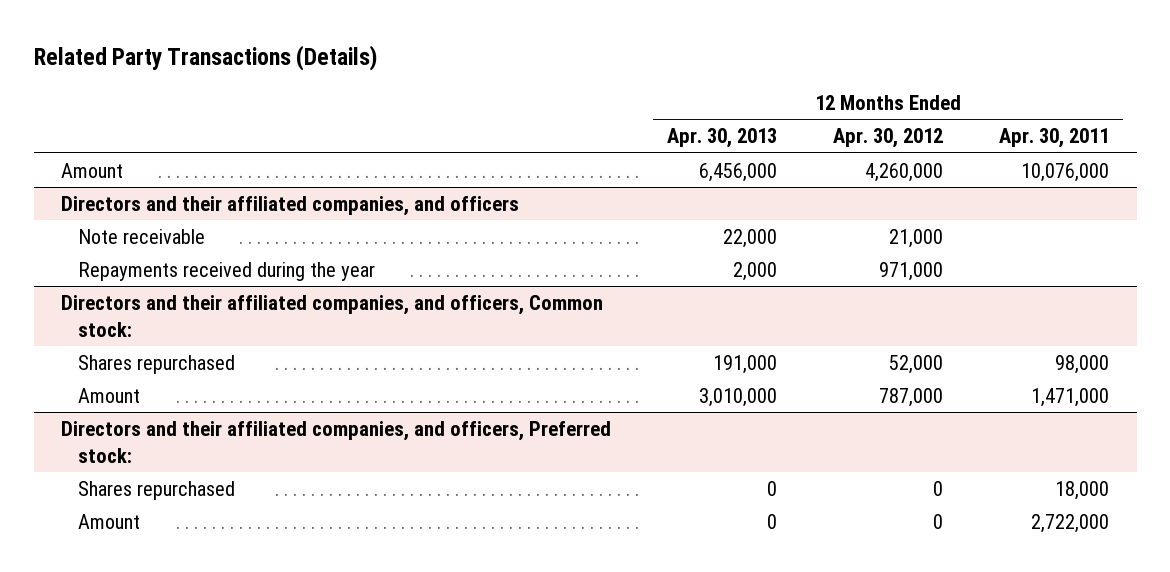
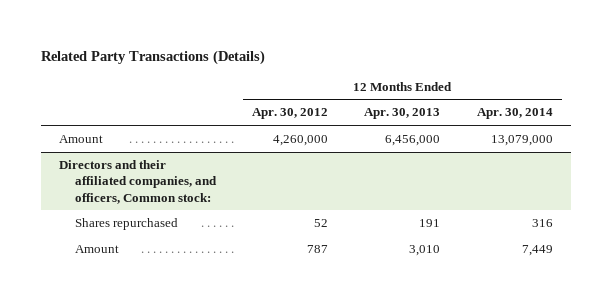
- | 12 Months Ended Apr. 30, 2013 | 12 Months Ended Apr. 30, 2012 | 12 Months Ended Apr. 30, 2011
+ | 12 Months Ended Apr. 30, 2012 | 12 Months Ended Apr. 30, 2013 | 12 Months Ended Apr. 30, 2014
- Directors and their affiliated companies, and officers
- Note receivable | 22,000 | 21,000 |
- Repayments received during the year | 2,000 | 971,000 |
@ Directors and their affiliated companies, and officers, Common stock:
- Shares repurchased | 191,000 | 52,000 | 98,000
- Amount | 3,010,000 | 787,000 | 1,471,000
- Directors and their affiliated companies, and officers, Preferred stock:
- Shares repurchased | 0 | 0 | 18,000
- Amount | 0 | 0 | 2,722,000
@ Directors and their affiliated companies, and officers, Common stock:
+ Shares repurchased | 52 | 191 | 316
+ Amount | 787 | 3,010 | 7,449

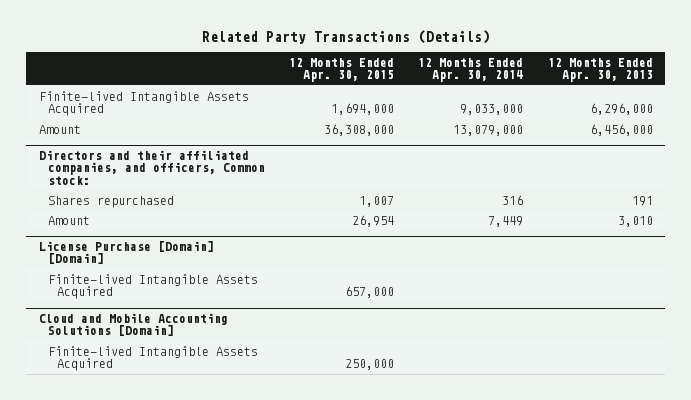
- | 12 Months Ended Apr. 30, 2012 | 12 Months Ended Apr. 30, 2013 | 12 Months Ended Apr. 30, 2014
+ | 12 Months Ended Apr. 30, 2015 | 12 Months Ended Apr. 30, 2014 | 12 Months Ended Apr. 30, 2013
+ Finite-lived Intangible Assets Acquired | 1,694,000 | 9,033,000 | 6,296,000
+ License Purchase [Domain] [Domain]
+ Finite-lived Intangible Assets Acquired | 657,000 | |
+ Cloud and Mobile Accounting Solutions [Domain]
+ Finite-lived Intangible Assets Acquired | 250,000 | |

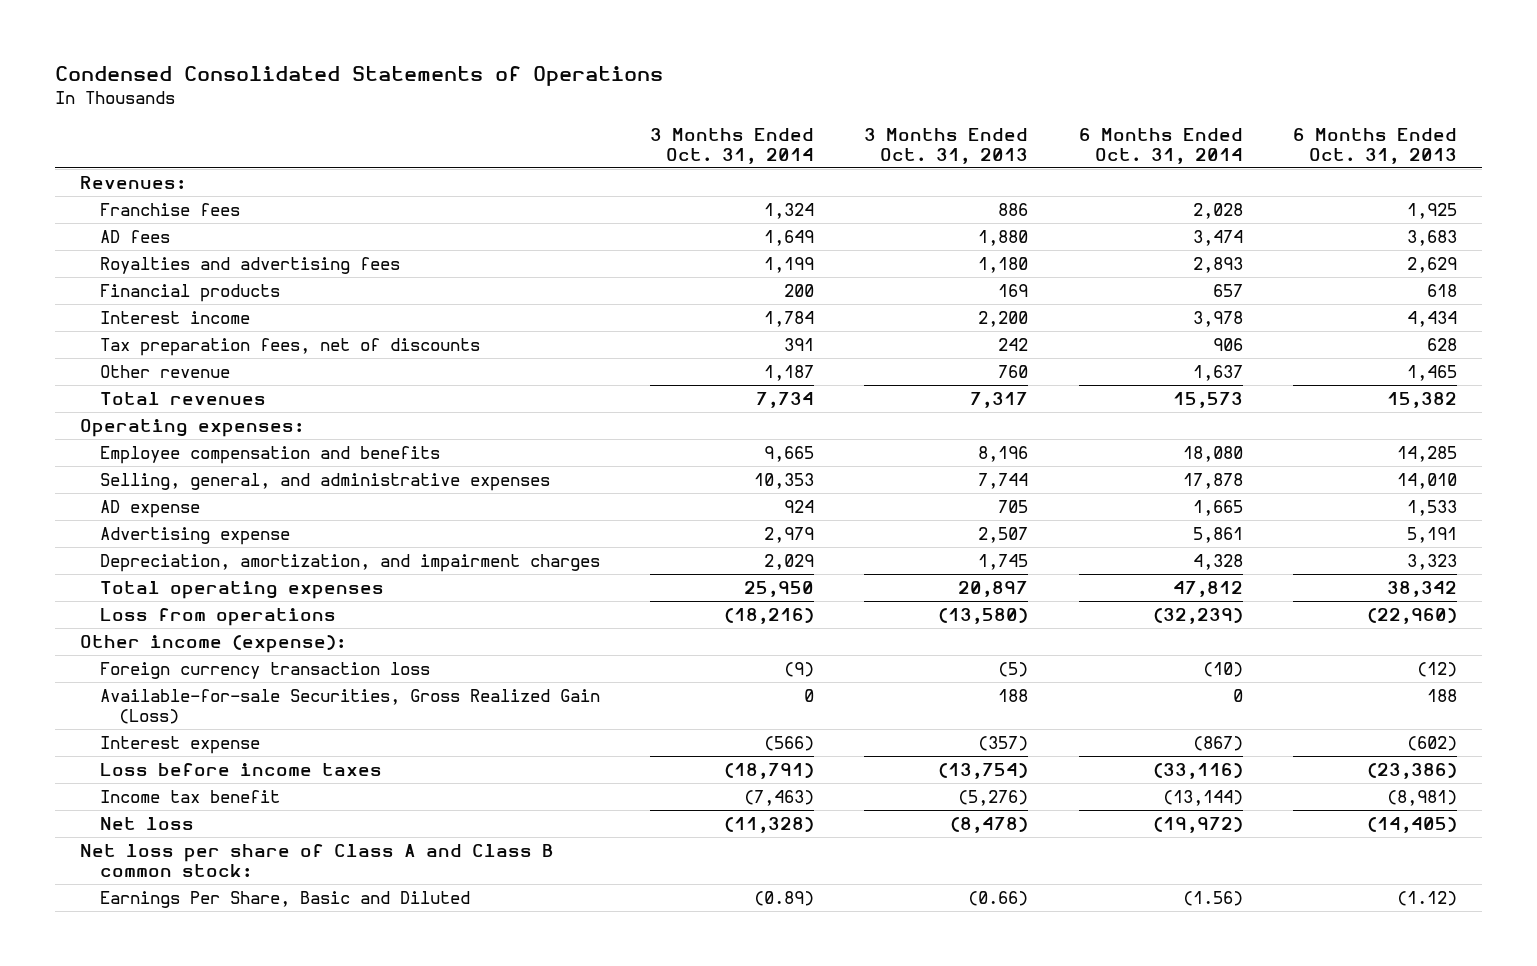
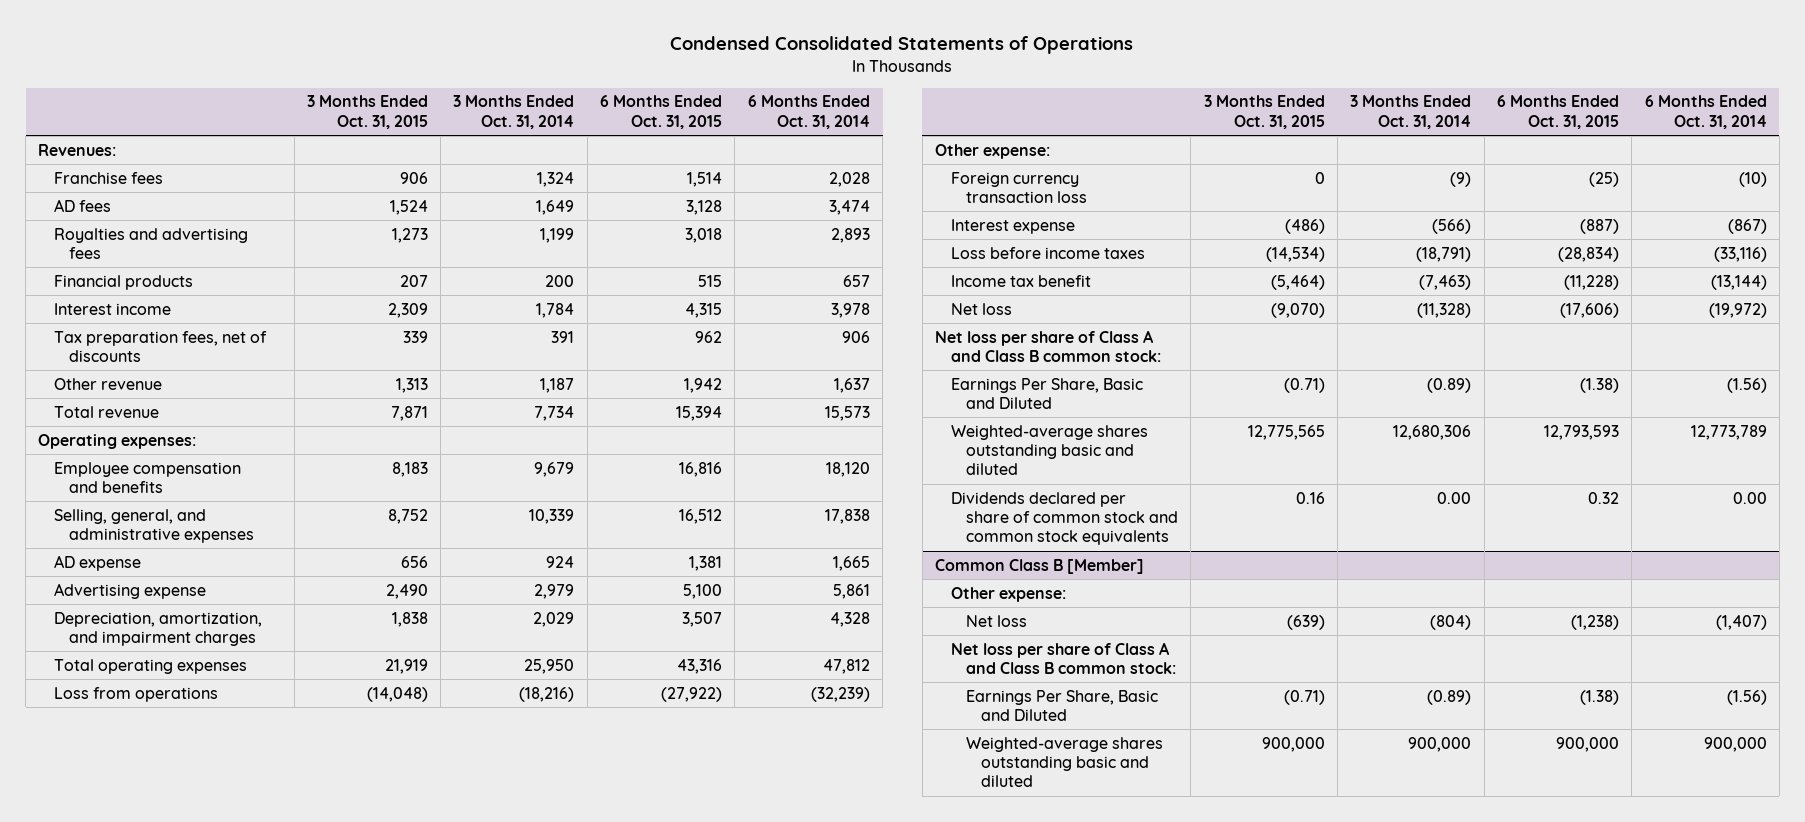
- | 3 Months Ended Oct. 31, 2014 | 3 Months Ended Oct. 31, 2013 | 6 Months Ended Oct. 31, 2014 | 6 Months Ended Oct. 31, 2013
+ | 3 Months Ended Oct. 31, 2015 | 3 Months Ended Oct. 31, 2014 | 6 Months Ended Oct. 31, 2015 | 6 Months Ended Oct. 31, 2014
- Total revenues | 7,734 | 7,317 | 15,573 | 15,382
+ Total revenue | 7,871 | 7,734 | 15,394 | 15,573
- Employee compensation and benefits | 9,665 | 8,196 | 18,080 | 14,285
- Selling, general, and administrative expenses | 10,353 | 7,744 | 17,878 | 14,010
+ Employee compensation and benefits | 8,183 | 9,679 | 16,816 | 18,120
+ Selling, general, and administrative expenses | 8,752 | 10,339 | 16,512 | 17,838
- Other income (expense):
+ Other expense:
- Available-for-sale Securities, Gross Realized Gain (Loss) | 0 | 188 | 0 | 188
+ Weighted-average shares outstanding basic and diluted | 12,775,565 | 12,680,306 | 12,793,593 | 12,773,789
+ Dividends declared per share of common stock and common stock equivalents | 0.16 | 0.00 | 0.32 | 0.00
+ Common Class B [Member]
+ Other expense:
+ Net loss | (639) | (804) | (1,238) | (1,407)
+ Net loss per share of Class A and Class B common stock:
+ Earnings Per Share, Basic and Diluted | (0.71) | (0.89) | (1.38) | (1.56)
+ Weighted-average shares outstanding basic and diluted | 900,000 | 900,000 | 900,000 | 900,000

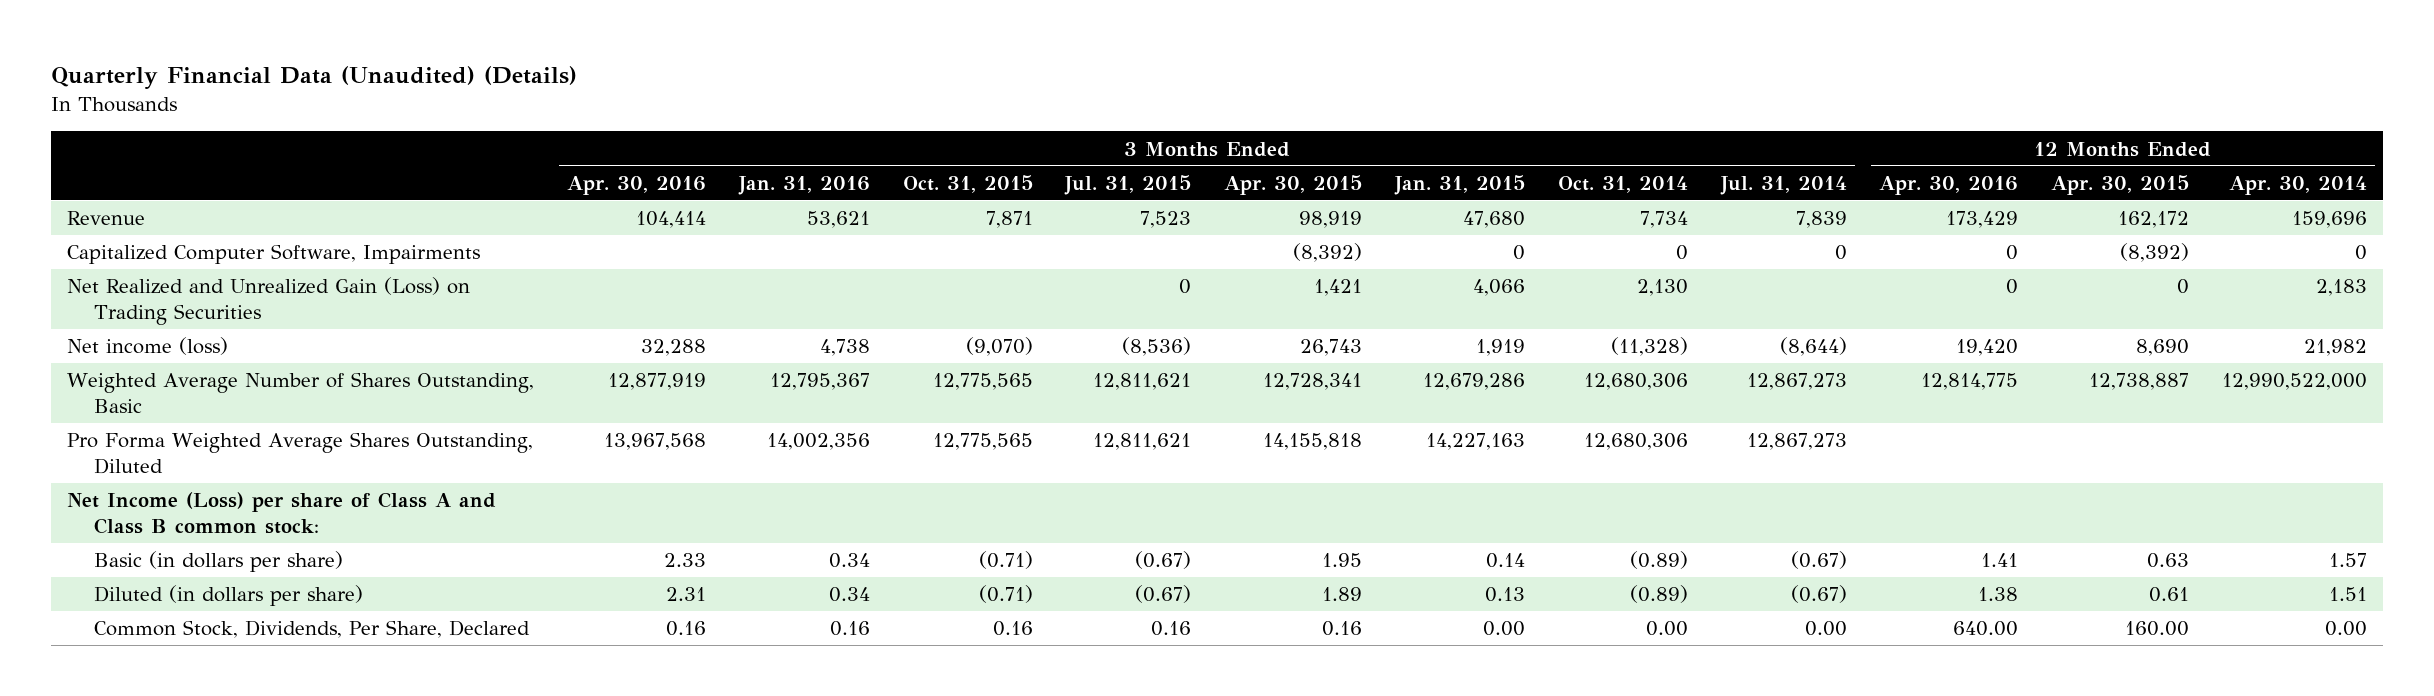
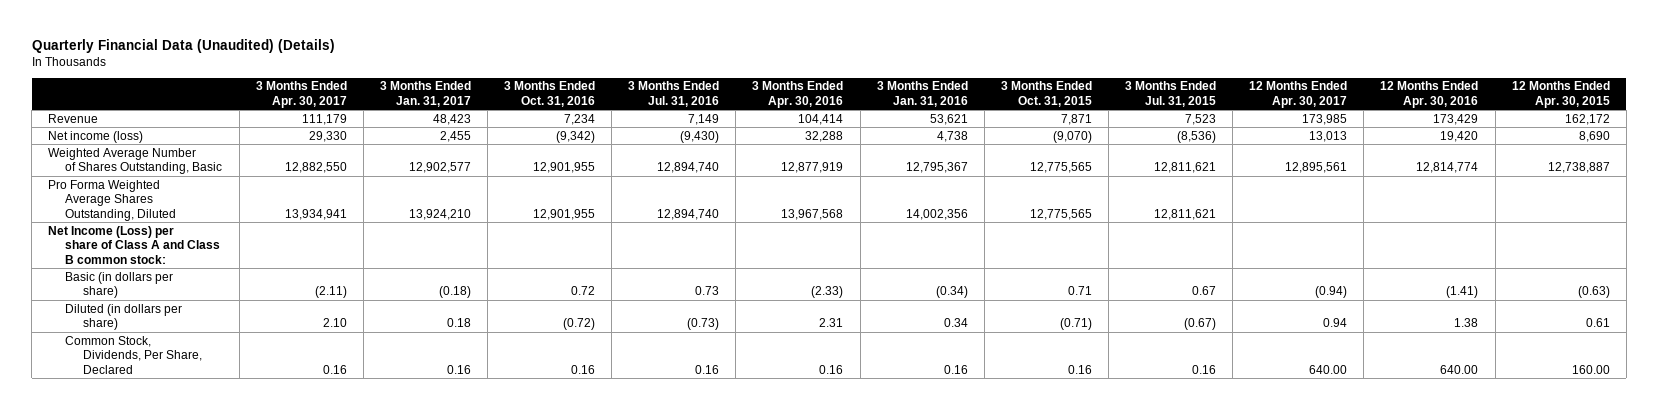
- | 3 Months Ended Apr. 30, 2016 | 3 Months Ended Jan. 31, 2016 | 3 Months Ended Oct. 31, 2015 | 3 Months Ended Jul. 31, 2015 | 3 Months Ended Apr. 30, 2015 | 3 Months Ended Jan. 31, 2015 | 3 Months Ended Oct. 31, 2014 | 3 Months Ended Jul. 31, 2014 | 12 Months Ended Apr. 30, 2016 | 12 Months Ended Apr. 30, 2015 | 12 Months Ended Apr. 30, 2014
+ | 3 Months Ended Apr. 30, 2017 | 3 Months Ended Jan. 31, 2017 | 3 Months Ended Oct. 31, 2016 | 3 Months Ended Jul. 31, 2016 | 3 Months Ended Apr. 30, 2016 | 3 Months Ended Jan. 31, 2016 | 3 Months Ended Oct. 31, 2015 | 3 Months Ended Jul. 31, 2015 | 12 Months Ended Apr. 30, 2017 | 12 Months Ended Apr. 30, 2016 | 12 Months Ended Apr. 30, 2015
- Capitalized Computer Software, Impairments | | | | | (8,392) | 0 | 0 | 0 | 0 | (8,392) | 0
- Net Realized and Unrealized Gain (Loss) on Trading Securities | | | | 0 | 1,421 | 4,066 | 2,130 | | 0 | 0 | 2,183
- Weighted Average Number of Shares Outstanding, Basic | 12,877,919 | 12,795,367 | 12,775,565 | 12,811,621 | 12,728,341 | 12,679,286 | 12,680,306 | 12,867,273 | 12,814,775 | 12,738,887 | 12,990,522,000
+ Weighted Average Number of Shares Outstanding, Basic | 12,882,550 | 12,902,577 | 12,901,955 | 12,894,740 | 12,877,919 | 12,795,367 | 12,775,565 | 12,811,621 | 12,895,561 | 12,814,774 | 12,738,887
- Basic (in dollars per share) | 2.33 | 0.34 | (0.71) | (0.67) | 1.95 | 0.14 | (0.89) | (0.67) | 1.41 | 0.63 | 1.57
+ Basic (in dollars per share) | (2.11) | (0.18) | 0.72 | 0.73 | (2.33) | (0.34) | 0.71 | 0.67 | (0.94) | (1.41) | (0.63)

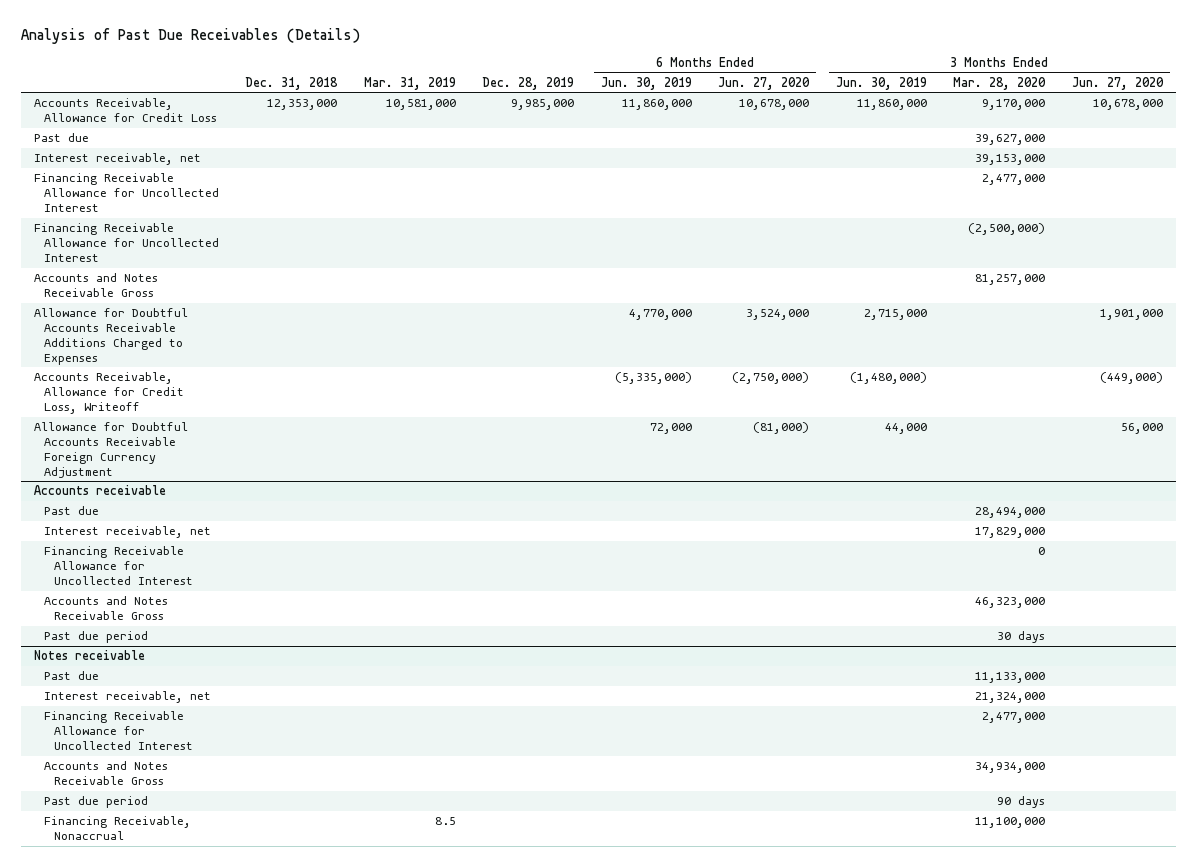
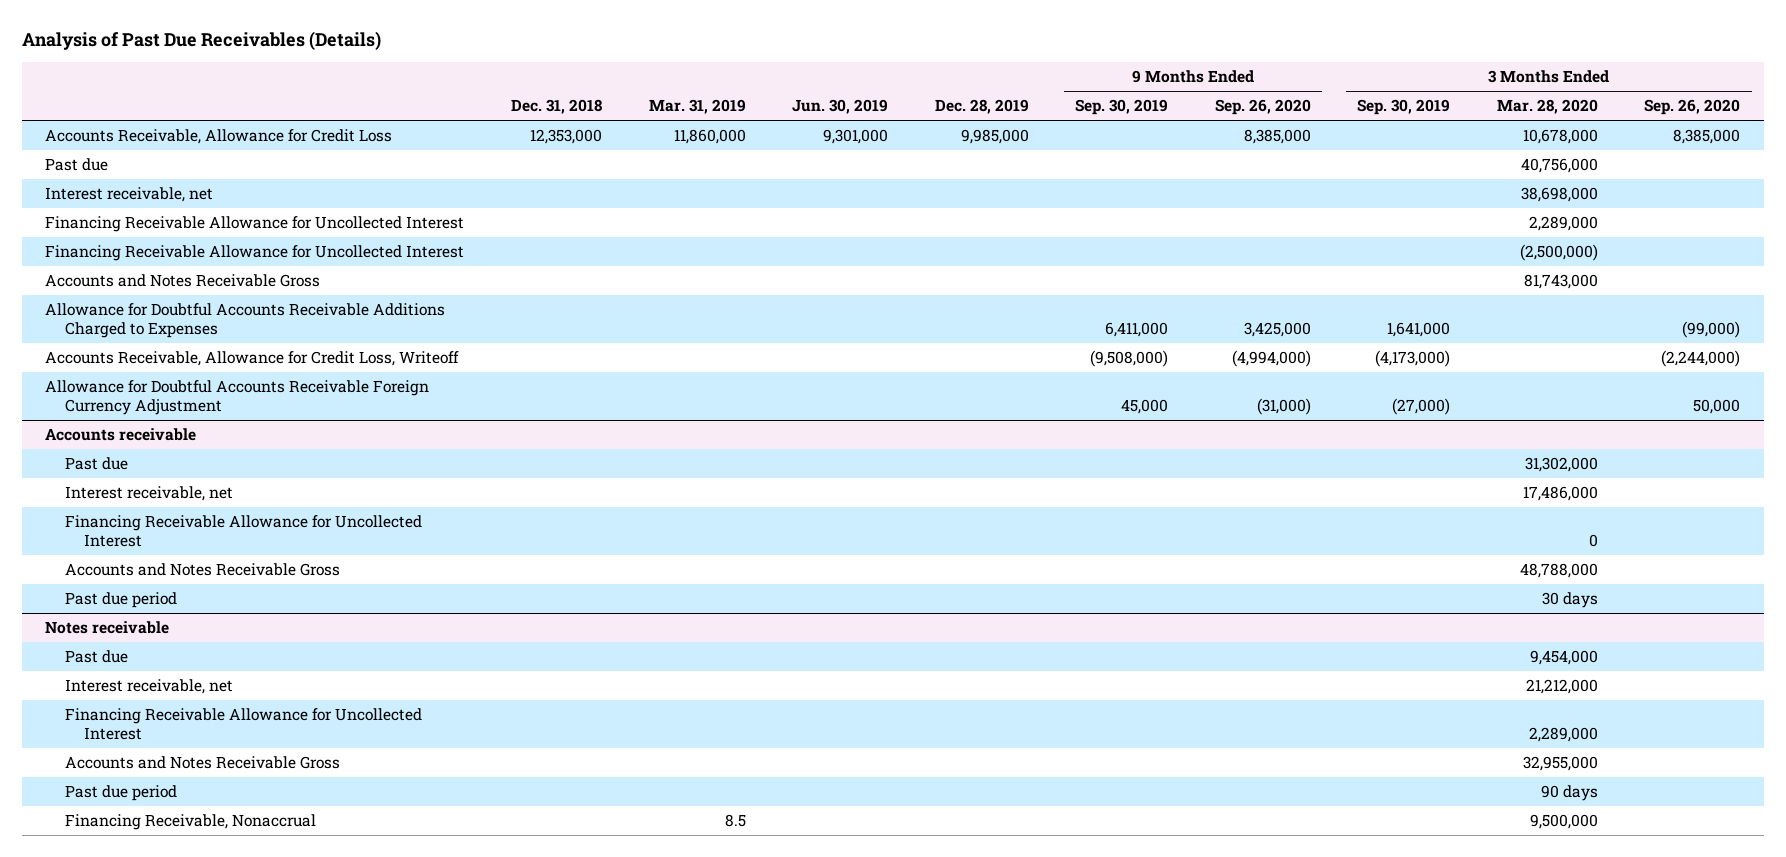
- | Dec. 31, 2018 | Mar. 31, 2019 | Dec. 28, 2019 | 6 Months Ended Jun. 30, 2019 | 6 Months Ended Jun. 27, 2020 | 3 Months Ended Jun. 30, 2019 | 3 Months Ended Mar. 28, 2020 | 3 Months Ended Jun. 27, 2020
+ | Dec. 31, 2018 | Mar. 31, 2019 | Jun. 30, 2019 | Dec. 28, 2019 | 9 Months Ended Sep. 30, 2019 | 9 Months Ended Sep. 26, 2020 | 3 Months Ended Sep. 30, 2019 | 3 Months Ended Mar. 28, 2020 | 3 Months Ended Sep. 26, 2020
- Accounts Receivable, Allowance for Credit Loss | 12,353,000 | 10,581,000 | 9,985,000 | 11,860,000 | 10,678,000 | 11,860,000 | 9,170,000 | 10,678,000
- Past due | | | | | | | 39,627,000 |
- Interest receivable, net | | | | | | | 39,153,000 |
- Financing Receivable Allowance for Uncollected Interest | | | | | | | 2,477,000 |
+ Accounts Receivable, Allowance for Credit Loss | 12,353,000 | 11,860,000 | 9,301,000 | 9,985,000 | | 8,385,000 | | 10,678,000 | 8,385,000
+ Past due | | | | | | | | 40,756,000 |
+ Interest receivable, net | | | | | | | | 38,698,000 |
+ Financing Receivable Allowance for Uncollected Interest | | | | | | | | 2,289,000 |
- Accounts and Notes Receivable Gross | | | | | | | 81,257,000 |
+ Accounts and Notes Receivable Gross | | | | | | | | 81,743,000 |
@ Accounts receivable
- Past due | | | | | | | 28,494,000 |
- Interest receivable, net | | | | | | | 17,829,000 |
+ Past due | | | | | | | | 31,302,000 |
+ Interest receivable, net | | | | | | | | 17,486,000 |
- Accounts and Notes Receivable Gross | | | | | | | 46,323,000 |
+ Accounts and Notes Receivable Gross | | | | | | | | 48,788,000 |
@ Notes receivable
- Past due | | | | | | | 11,133,000 |
- Interest receivable, net | | | | | | | 21,324,000 |
- Financing Receivable Allowance for Uncollected Interest | | | | | | | 2,477,000 |
- Accounts and Notes Receivable Gross | | | | | | | 34,934,000 |
+ Past due | | | | | | | | 9,454,000 |
+ Interest receivable, net | | | | | | | | 21,212,000 |
+ Financing Receivable Allowance for Uncollected Interest | | | | | | | | 2,289,000 |
+ Accounts and Notes Receivable Gross | | | | | | | | 32,955,000 |
- Financing Receivable, Nonaccrual | | 8.5 | | | | | 11,100,000 |
+ Financing Receivable, Nonaccrual | | 8.5 | | | | | | 9,500,000 |

